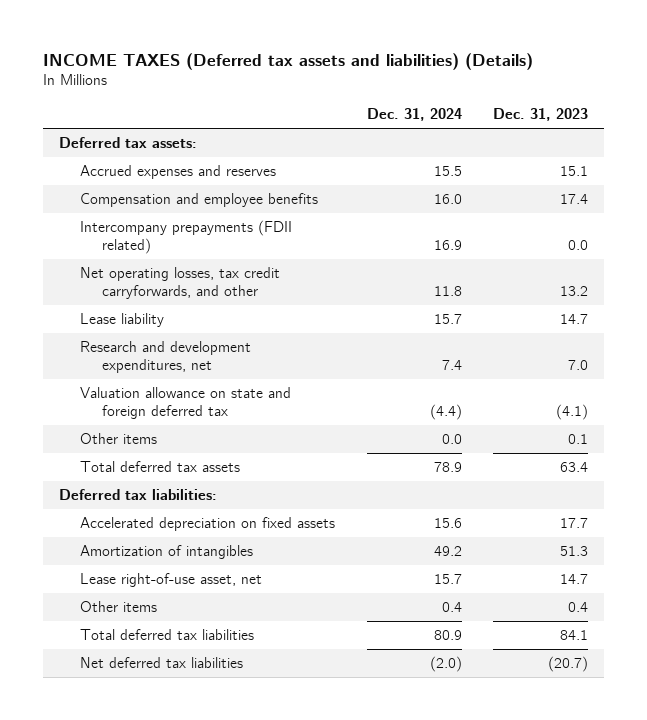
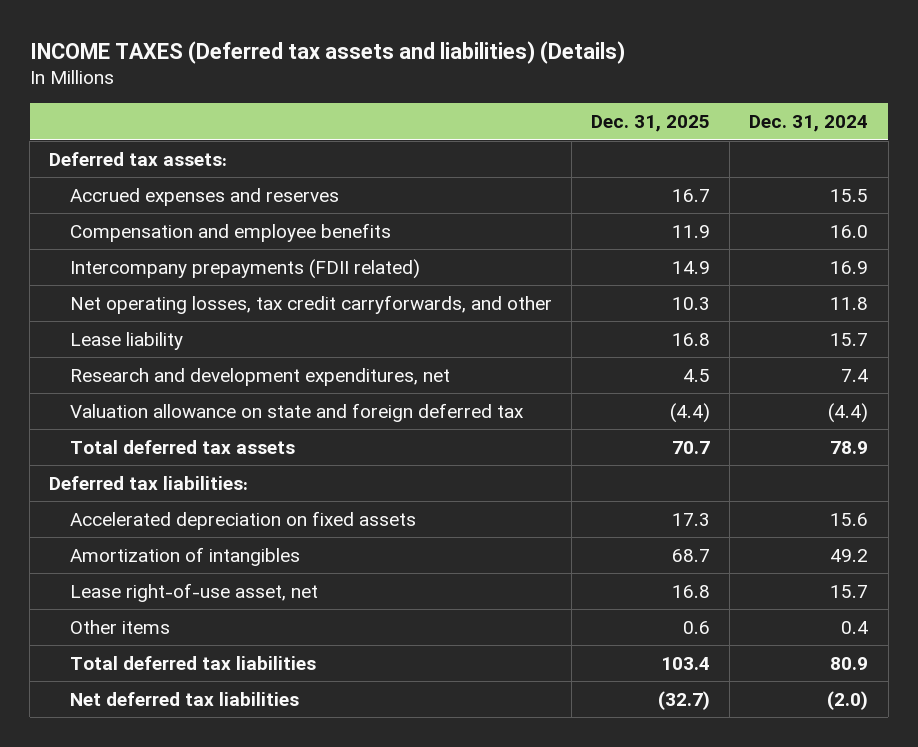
- | Dec. 31, 2024 | Dec. 31, 2023
+ | Dec. 31, 2025 | Dec. 31, 2024
- Other items | 0.0 | 0.1

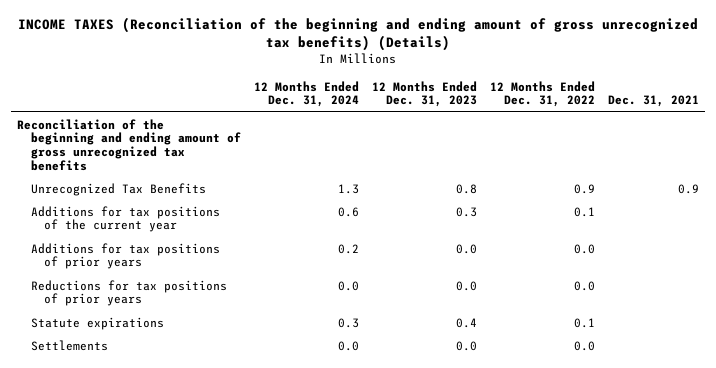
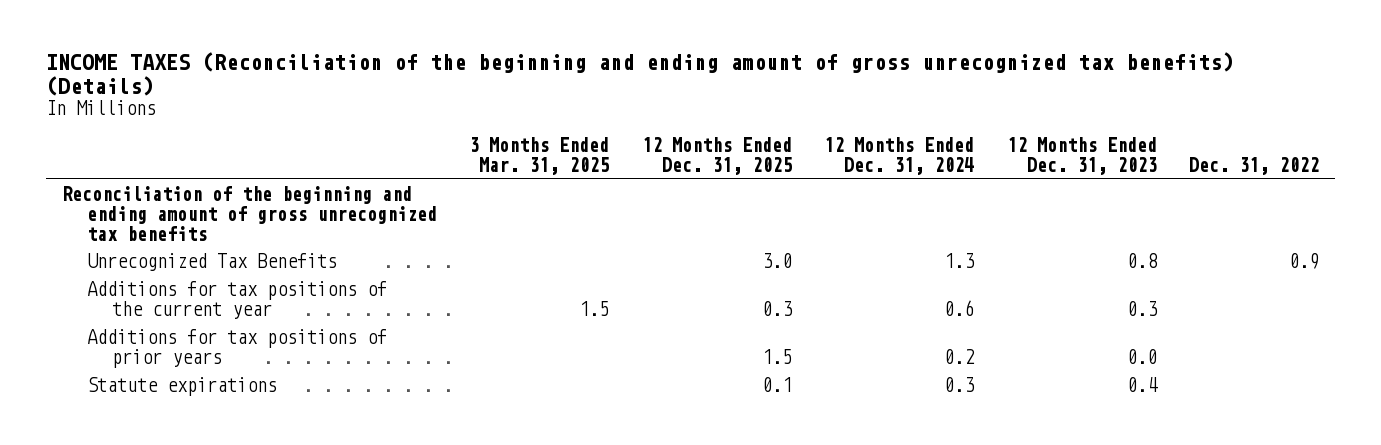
- | 12 Months Ended Dec. 31, 2024 | 12 Months Ended Dec. 31, 2023 | 12 Months Ended Dec. 31, 2022 | Dec. 31, 2021
+ | 3 Months Ended Mar. 31, 2025 | 12 Months Ended Dec. 31, 2025 | 12 Months Ended Dec. 31, 2024 | 12 Months Ended Dec. 31, 2023 | Dec. 31, 2022
- Reductions for tax positions of prior years | 0.0 | 0.0 | 0.0 |
- Settlements | 0.0 | 0.0 | 0.0 |

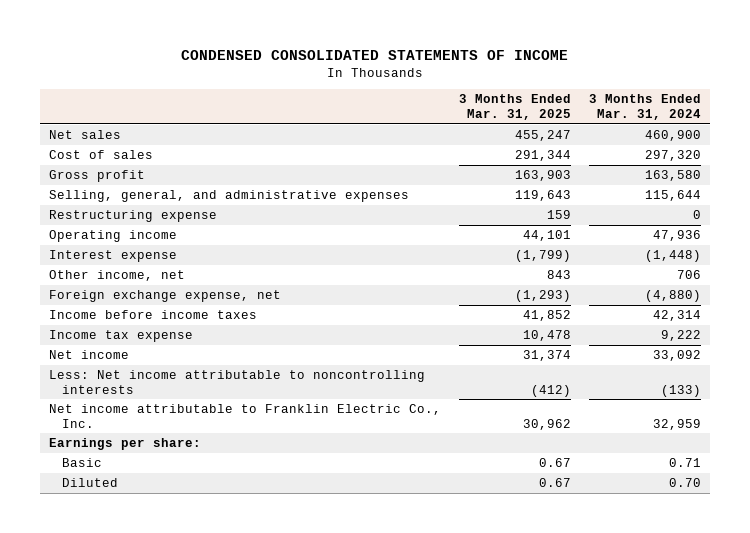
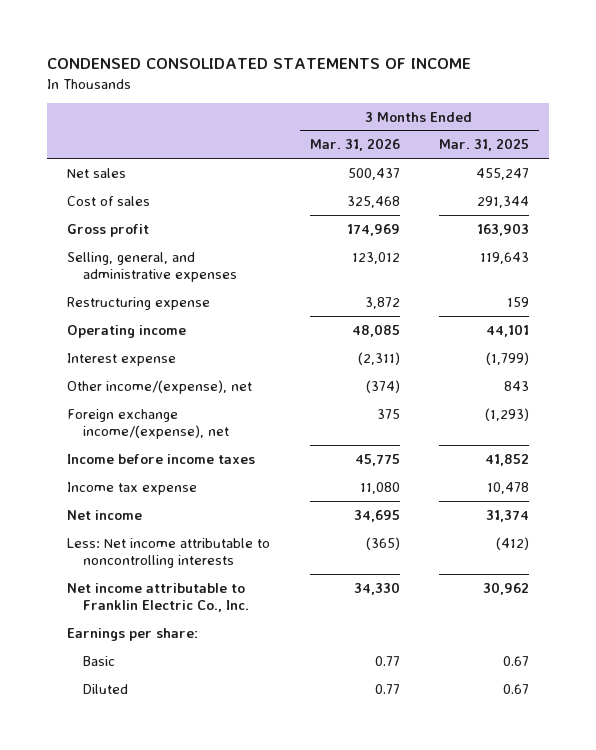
- | 3 Months Ended Mar. 31, 2025 | 3 Months Ended Mar. 31, 2024
+ | 3 Months Ended Mar. 31, 2026 | 3 Months Ended Mar. 31, 2025
- Other income, net | 843 | 706
- Foreign exchange expense, net | (1,293) | (4,880)
+ Other income/(expense), net | (374) | 843
+ Foreign exchange income/(expense), net | 375 | (1,293)

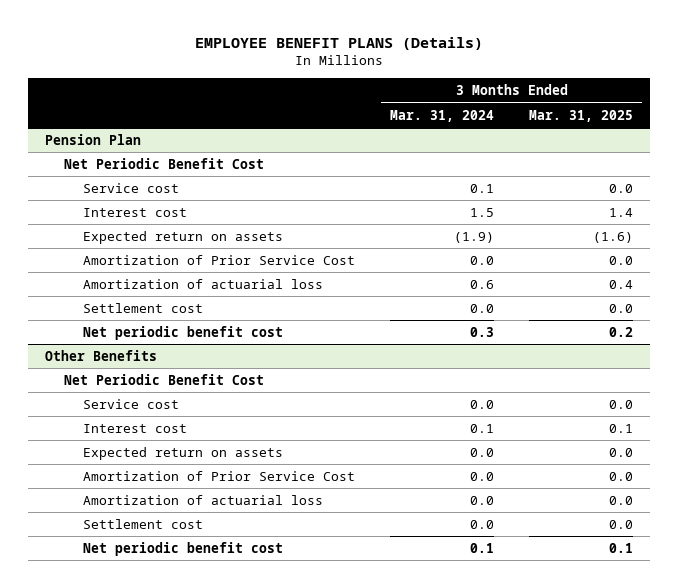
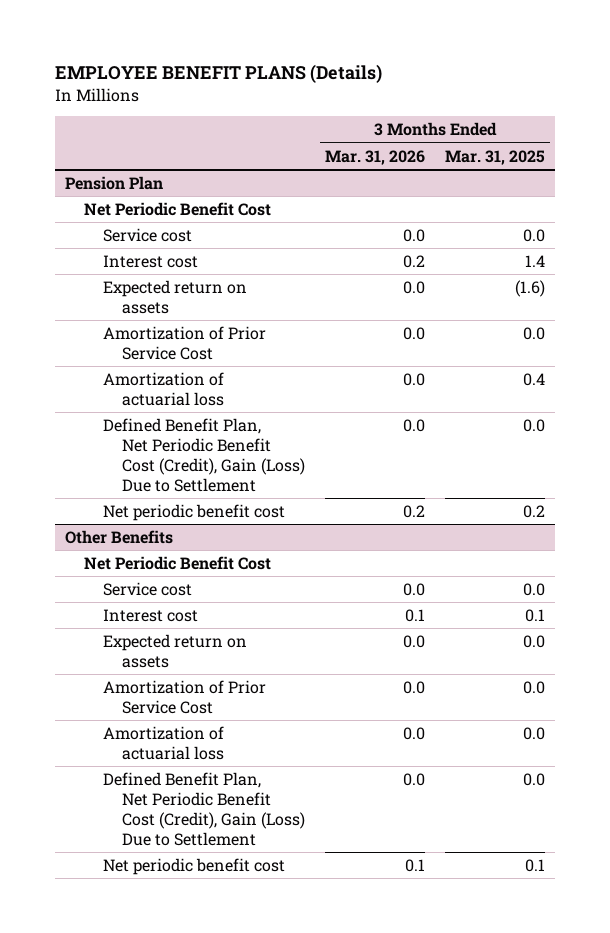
- | 3 Months Ended Mar. 31, 2024 | 3 Months Ended Mar. 31, 2025
+ | 3 Months Ended Mar. 31, 2026 | 3 Months Ended Mar. 31, 2025
@ Pension Plan
- Settlement cost | 0.0 | 0.0
+ Defined Benefit Plan, Net Periodic Benefit Cost (Credit), Gain (Loss) Due to Settlement | 0.0 | 0.0
@ Other Benefits
- Settlement cost | 0.0 | 0.0
+ Defined Benefit Plan, Net Periodic Benefit Cost (Credit), Gain (Loss) Due to Settlement | 0.0 | 0.0

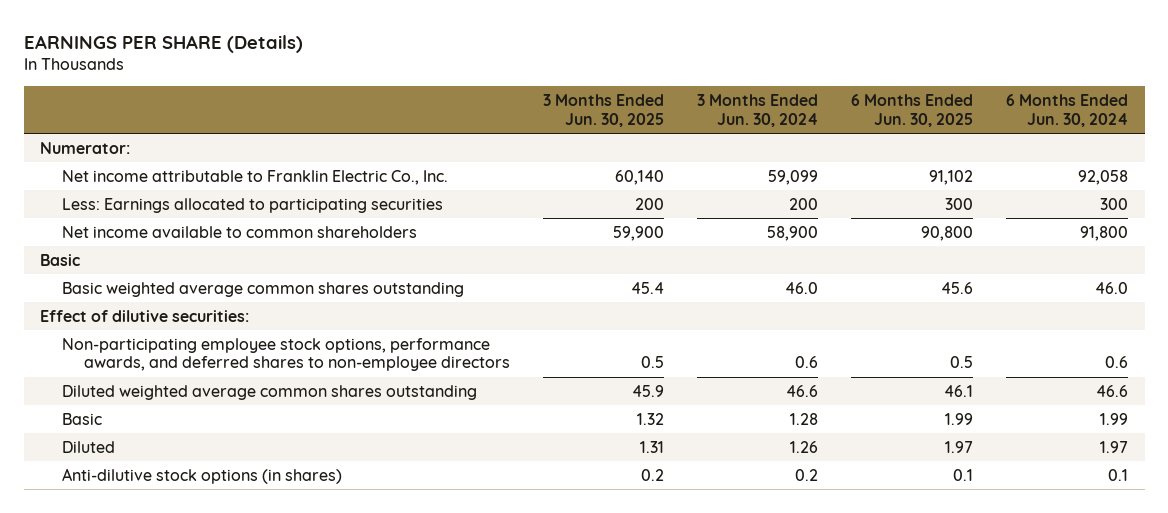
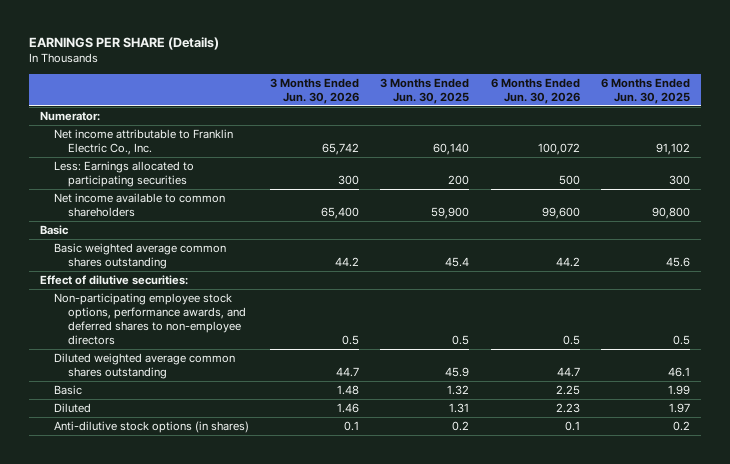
- | 3 Months Ended Jun. 30, 2025 | 3 Months Ended Jun. 30, 2024 | 6 Months Ended Jun. 30, 2025 | 6 Months Ended Jun. 30, 2024
+ | 3 Months Ended Jun. 30, 2026 | 3 Months Ended Jun. 30, 2025 | 6 Months Ended Jun. 30, 2026 | 6 Months Ended Jun. 30, 2025
- Anti-dilutive stock options (in shares) | 0.2 | 0.2 | 0.1 | 0.1
+ Anti-dilutive stock options (in shares) | 0.1 | 0.2 | 0.1 | 0.2

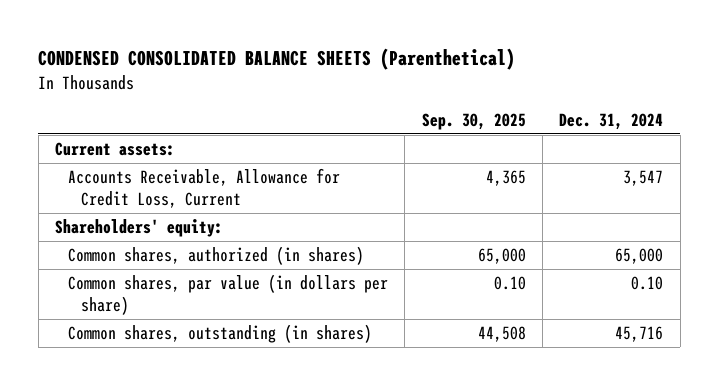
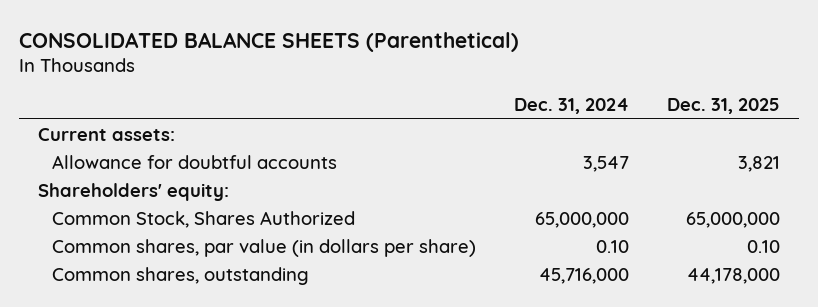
- CONDENSED CONSOLIDATED BALANCE SHEETS (Parenthetical)
+ CONSOLIDATED BALANCE SHEETS (Parenthetical)
- | Sep. 30, 2025 | Dec. 31, 2024
+ | Dec. 31, 2024 | Dec. 31, 2025
- Accounts Receivable, Allowance for Credit Loss, Current | 4,365 | 3,547
+ Allowance for doubtful accounts | 3,547 | 3,821
- Common shares, authorized (in shares) | 65,000 | 65,000
+ Common Stock, Shares Authorized | 65,000,000 | 65,000,000
- Common shares, outstanding (in shares) | 44,508 | 45,716
+ Common shares, outstanding | 45,716,000 | 44,178,000

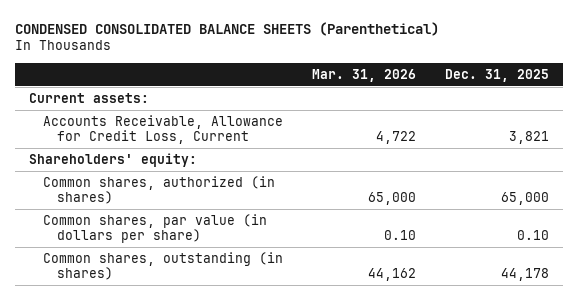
- CONSOLIDATED BALANCE SHEETS (Parenthetical)
+ CONDENSED CONSOLIDATED BALANCE SHEETS (Parenthetical)
- | Dec. 31, 2024 | Dec. 31, 2025
+ | Mar. 31, 2026 | Dec. 31, 2025
- Allowance for doubtful accounts | 3,547 | 3,821
+ Accounts Receivable, Allowance for Credit Loss, Current | 4,722 | 3,821
- Common Stock, Shares Authorized | 65,000,000 | 65,000,000
+ Common shares, authorized (in shares) | 65,000 | 65,000
- Common shares, outstanding | 45,716,000 | 44,178,000
+ Common shares, outstanding (in shares) | 44,162 | 44,178

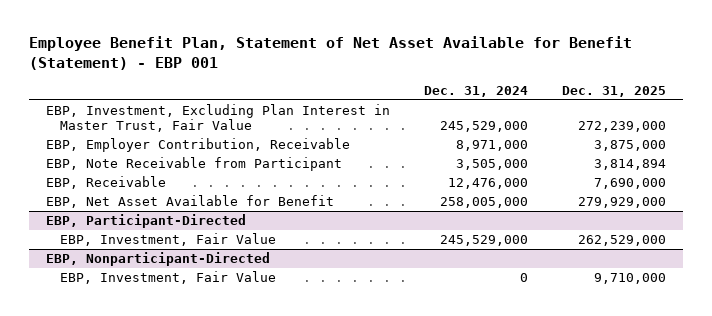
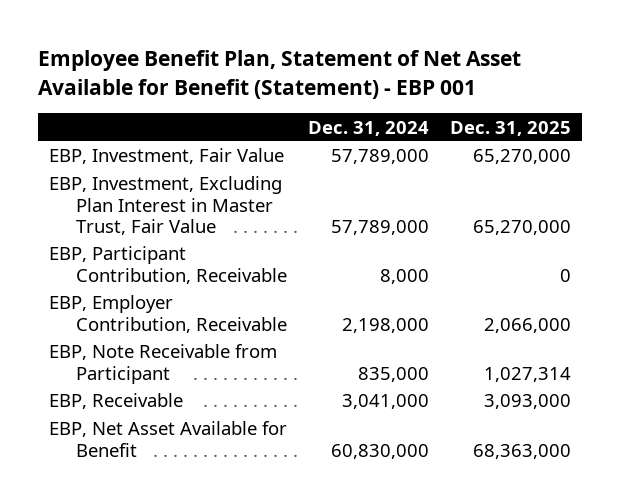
- EBP, Investment, Excluding Plan Interest in Master Trust, Fair Value | 245,529,000 | 272,239,000
- EBP, Employer Contribution, Receivable | 8,971,000 | 3,875,000
- EBP, Note Receivable from Participant | 3,505,000 | 3,814,894
- EBP, Receivable | 12,476,000 | 7,690,000
- EBP, Net Asset Available for Benefit | 258,005,000 | 279,929,000
- EBP, Participant-Directed
- EBP, Investment, Fair Value | 245,529,000 | 262,529,000
- EBP, Nonparticipant-Directed
- EBP, Investment, Fair Value | 0 | 9,710,000
+ EBP, Investment, Fair Value | 57,789,000 | 65,270,000
+ EBP, Investment, Excluding Plan Interest in Master Trust, Fair Value | 57,789,000 | 65,270,000
+ EBP, Participant Contribution, Receivable | 8,000 | 0
+ EBP, Employer Contribution, Receivable | 2,198,000 | 2,066,000
+ EBP, Note Receivable from Participant | 835,000 | 1,027,314
+ EBP, Receivable | 3,041,000 | 3,093,000
+ EBP, Net Asset Available for Benefit | 60,830,000 | 68,363,000

